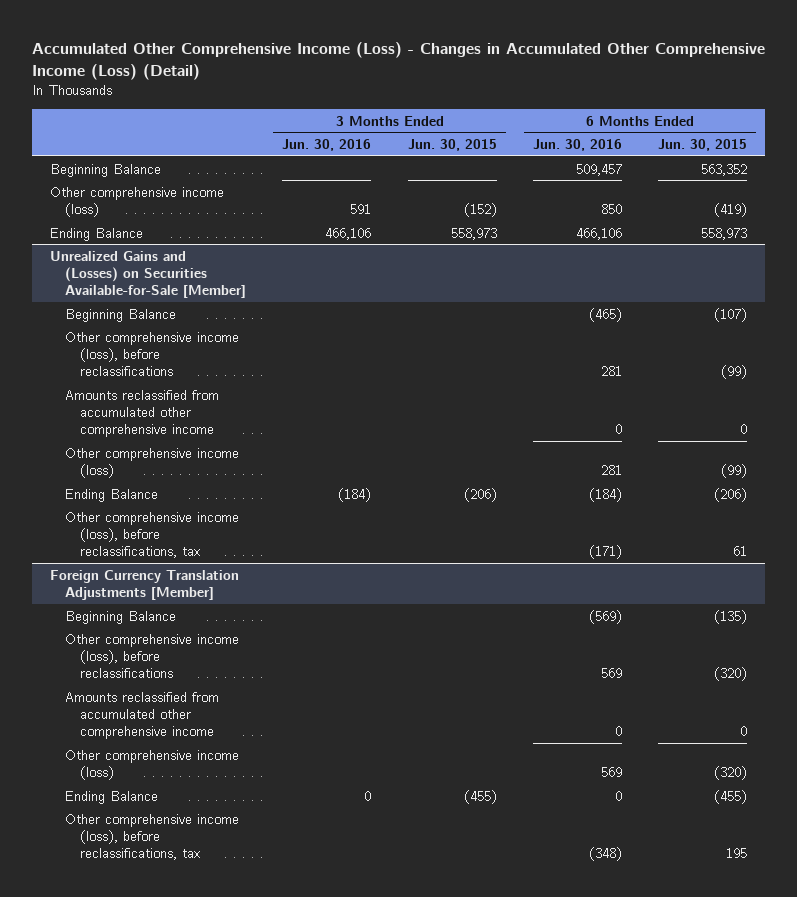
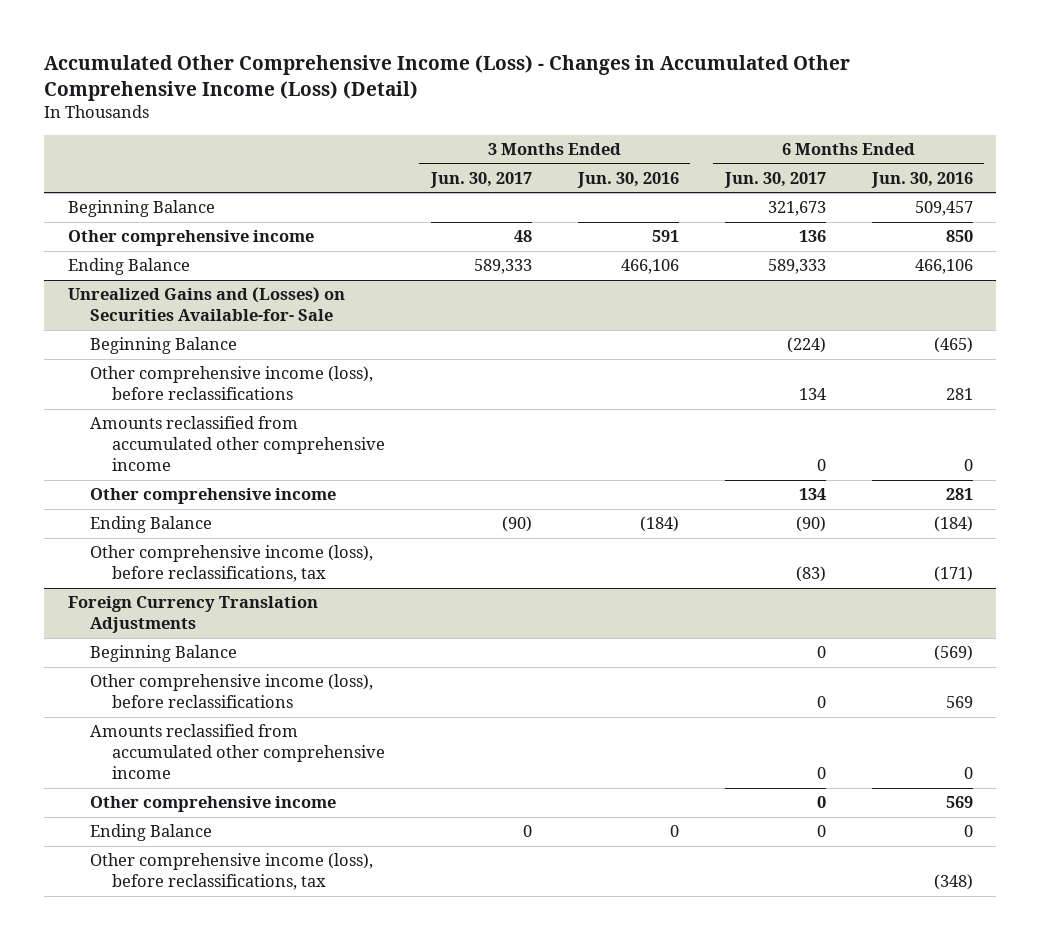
- | 3 Months Ended Jun. 30, 2016 | 3 Months Ended Jun. 30, 2015 | 6 Months Ended Jun. 30, 2016 | 6 Months Ended Jun. 30, 2015
+ | 3 Months Ended Jun. 30, 2017 | 3 Months Ended Jun. 30, 2016 | 6 Months Ended Jun. 30, 2017 | 6 Months Ended Jun. 30, 2016
- Other comprehensive income (loss) | 591 | (152) | 850 | (419)
+ Other comprehensive income | 48 | 591 | 136 | 850
- Unrealized Gains and (Losses) on Securities Available-for-Sale [Member]
+ Unrealized Gains and (Losses) on Securities Available-for- Sale
- Other comprehensive income (loss) | | | 281 | (99)
+ Other comprehensive income | | | 134 | 281
- Foreign Currency Translation Adjustments [Member]
+ Foreign Currency Translation Adjustments
- Other comprehensive income (loss) | | | 569 | (320)
+ Other comprehensive income | | | 0 | 569

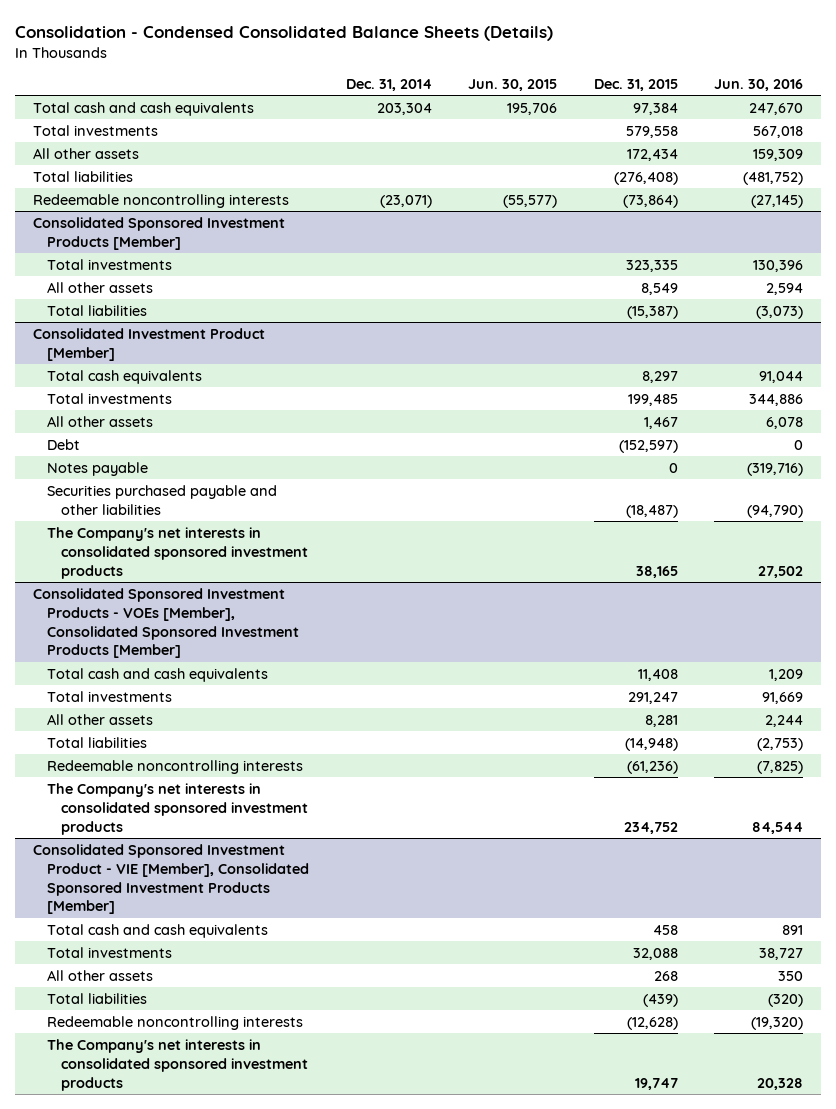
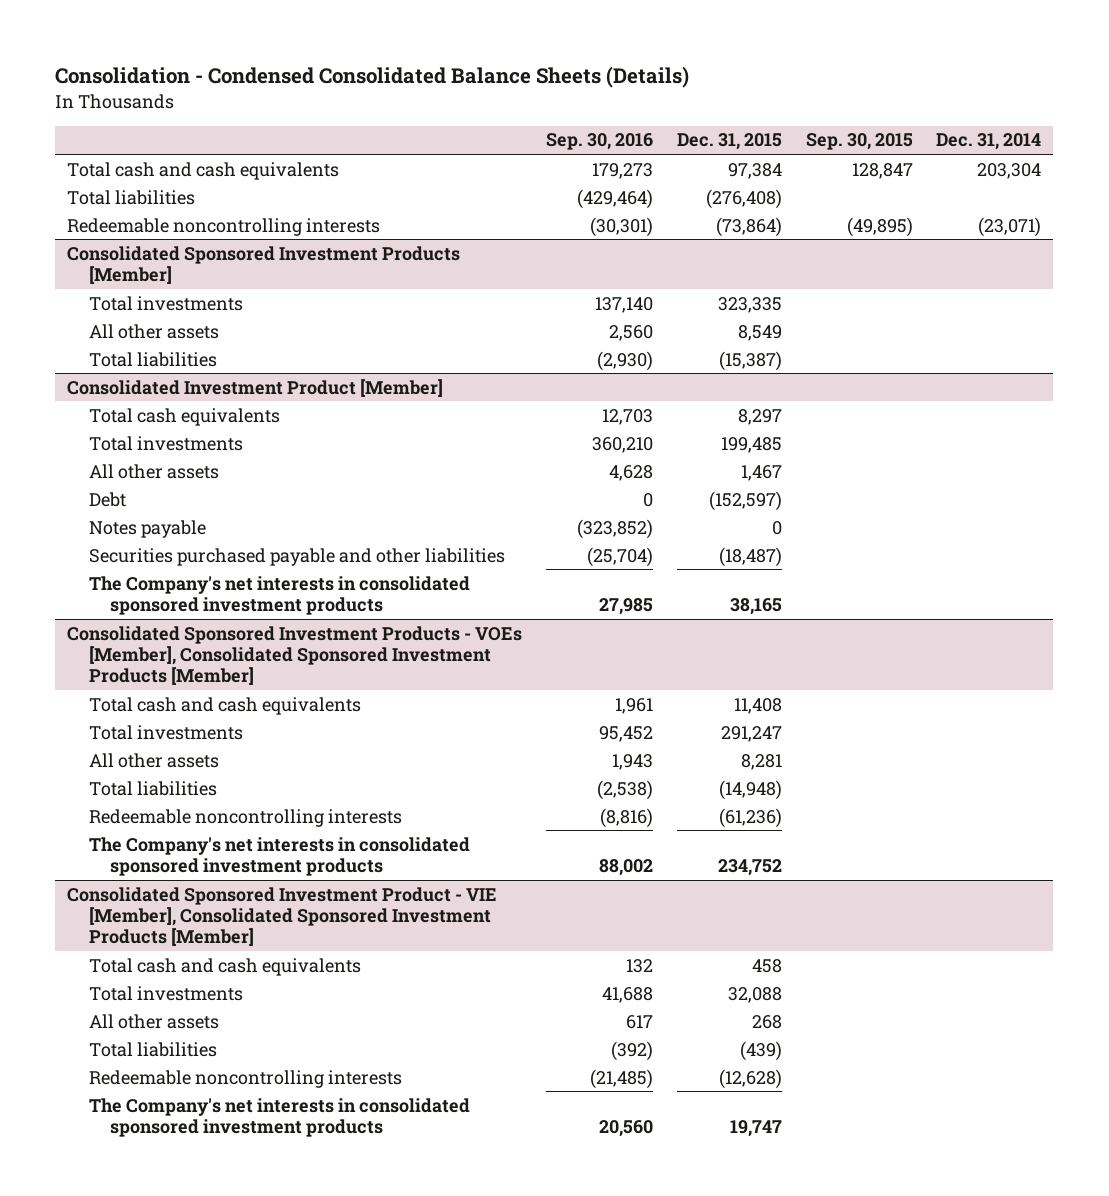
- | Dec. 31, 2014 | Jun. 30, 2015 | Dec. 31, 2015 | Jun. 30, 2016
+ | Sep. 30, 2016 | Dec. 31, 2015 | Sep. 30, 2015 | Dec. 31, 2014
- Total investments | | | 579,558 | 567,018
- All other assets | | | 172,434 | 159,309

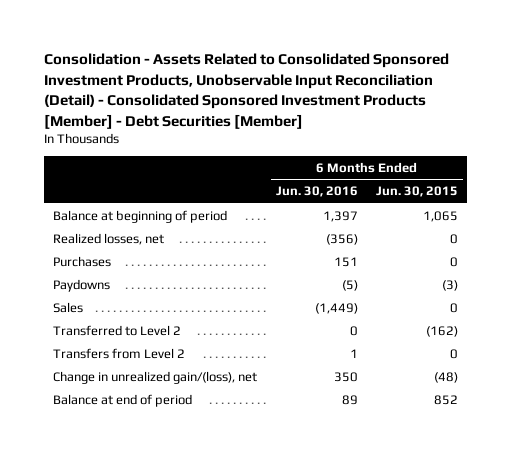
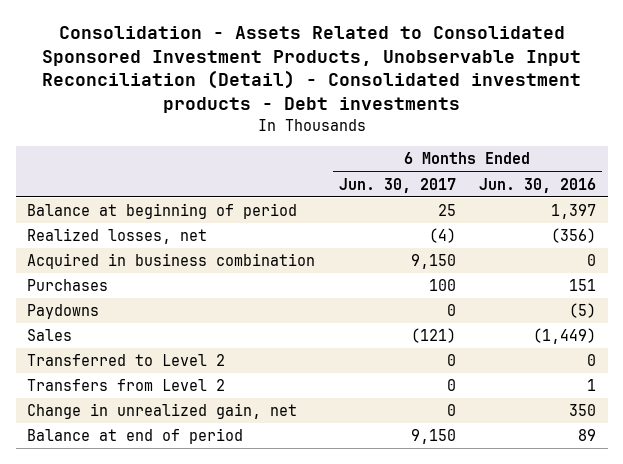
- Consolidation - Assets Related to Consolidated Sponsored Investment Products, Unobservable Input Reconciliation (Detail) - Consolidated Sponsored Investment Products [Member] - Debt Securities [Member]
+ Consolidation - Assets Related to Consolidated Sponsored Investment Products, Unobservable Input Reconciliation (Detail) - Consolidated investment products - Debt investments
- | 6 Months Ended Jun. 30, 2016 | 6 Months Ended Jun. 30, 2015
+ | 6 Months Ended Jun. 30, 2017 | 6 Months Ended Jun. 30, 2016
+ Acquired in business combination | 9,150 | 0
- Change in unrealized gain/(loss), net | 350 | (48)
+ Change in unrealized gain, net | 0 | 350

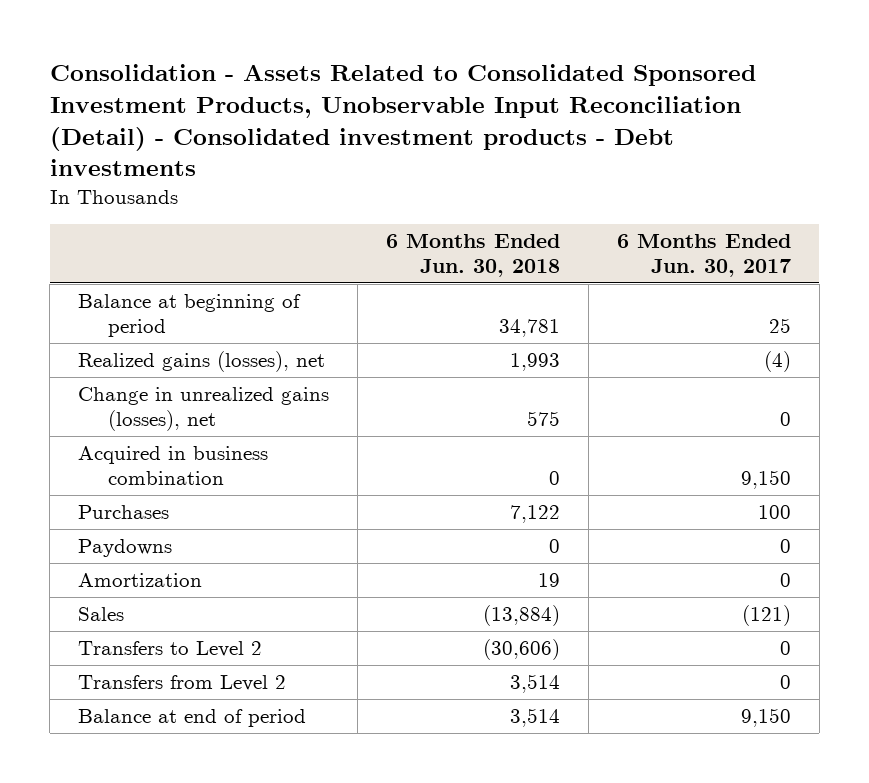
- | 6 Months Ended Jun. 30, 2017 | 6 Months Ended Jun. 30, 2016
+ | 6 Months Ended Jun. 30, 2018 | 6 Months Ended Jun. 30, 2017
- Realized losses, net | (4) | (356)
+ Realized gains (losses), net | 1,993 | (4)
+ Change in unrealized gains (losses), net | 575 | 0
+ Amortization | 19 | 0
- Transferred to Level 2 | 0 | 0
+ Transfers to Level 2 | (30,606) | 0
- Change in unrealized gain, net | 0 | 350

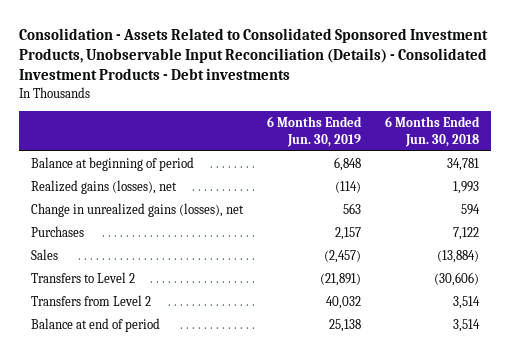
- Consolidation - Assets Related to Consolidated Sponsored Investment Products, Unobservable Input Reconciliation (Detail) - Consolidated investment products - Debt investments
+ Consolidation - Assets Related to Consolidated Sponsored Investment Products, Unobservable Input Reconciliation (Details) - Consolidated Investment Products - Debt investments
- | 6 Months Ended Jun. 30, 2018 | 6 Months Ended Jun. 30, 2017
+ | 6 Months Ended Jun. 30, 2019 | 6 Months Ended Jun. 30, 2018
- Change in unrealized gains (losses), net | 575 | 0
- Acquired in business combination | 0 | 9,150
+ Change in unrealized gains (losses), net | 563 | 594
- Paydowns | 0 | 0
- Amortization | 19 | 0

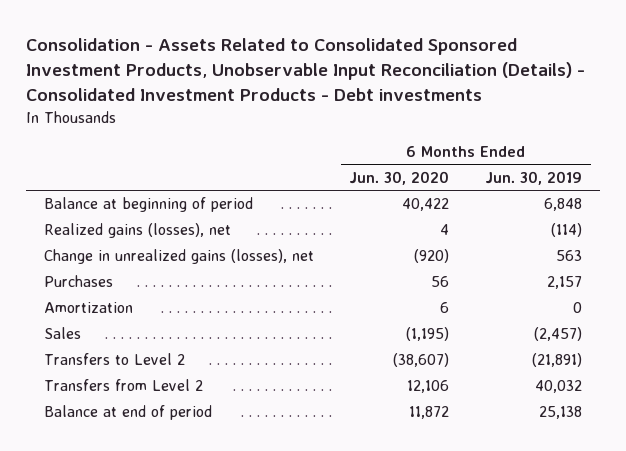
- | 6 Months Ended Jun. 30, 2019 | 6 Months Ended Jun. 30, 2018
+ | 6 Months Ended Jun. 30, 2020 | 6 Months Ended Jun. 30, 2019
+ Amortization | 6 | 0

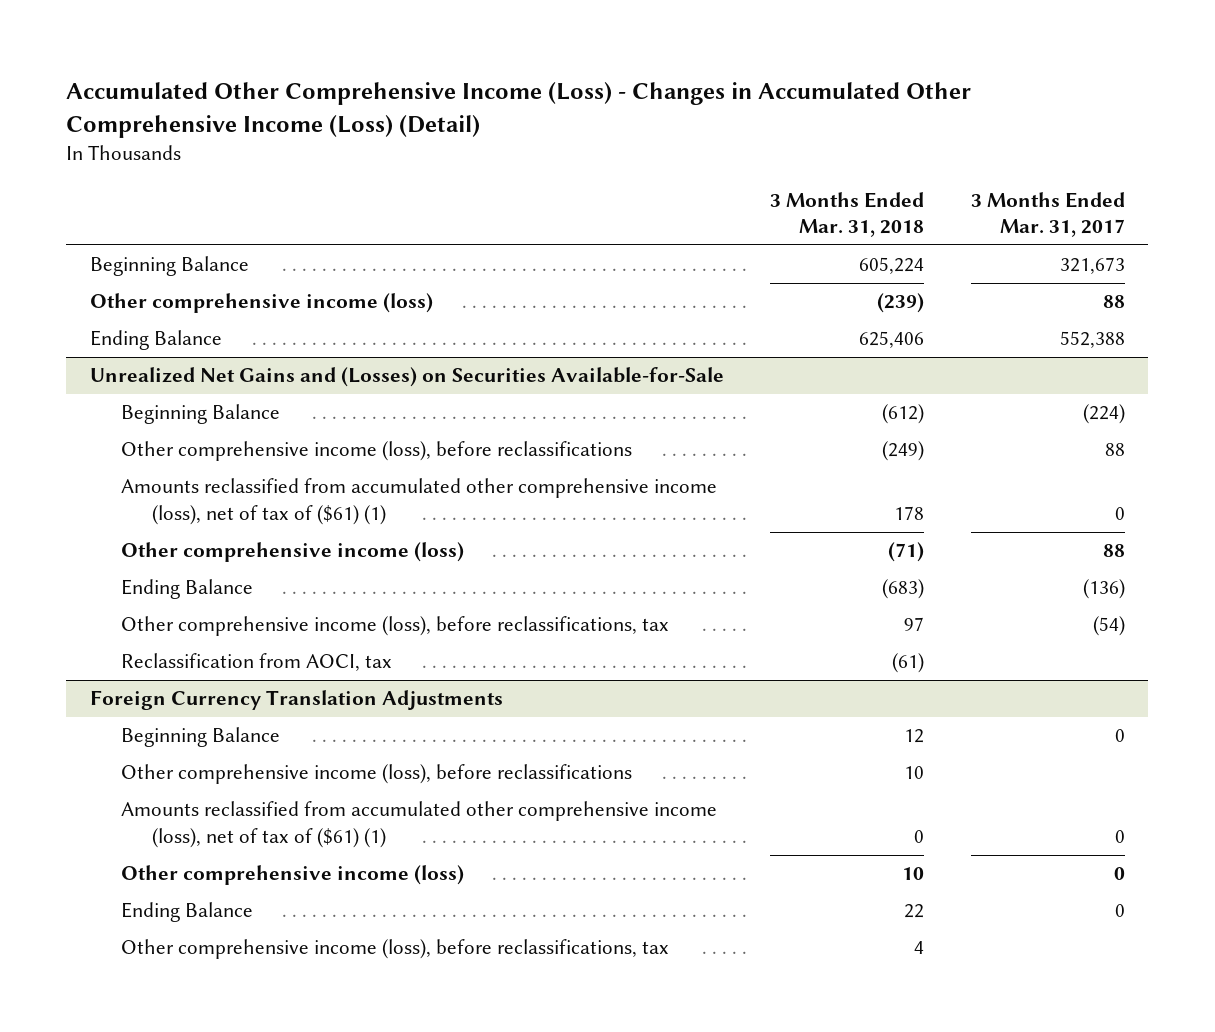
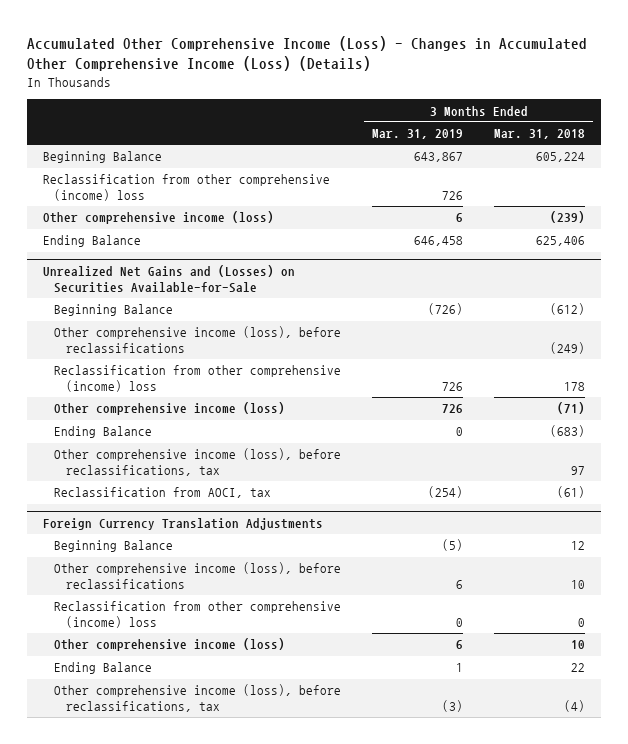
- Accumulated Other Comprehensive Income (Loss) - Changes in Accumulated Other Comprehensive Income (Loss) (Detail)
+ Accumulated Other Comprehensive Income (Loss) - Changes in Accumulated Other Comprehensive Income (Loss) (Details)
- | 3 Months Ended Mar. 31, 2018 | 3 Months Ended Mar. 31, 2017
+ | 3 Months Ended Mar. 31, 2019 | 3 Months Ended Mar. 31, 2018
+ Reclassification from other comprehensive (income) loss | 726 |
@ Unrealized Net Gains and (Losses) on Securities Available-for-Sale
- Amounts reclassified from accumulated other comprehensive income (loss), net of tax of ($61) (1) | 178 | 0
+ Reclassification from other comprehensive (income) loss | 726 | 178
@ Foreign Currency Translation Adjustments
- Amounts reclassified from accumulated other comprehensive income (loss), net of tax of ($61) (1) | 0 | 0
+ Reclassification from other comprehensive (income) loss | 0 | 0
- Other comprehensive income (loss), before reclassifications, tax | 4 |
+ Other comprehensive income (loss), before reclassifications, tax | (3) | (4)

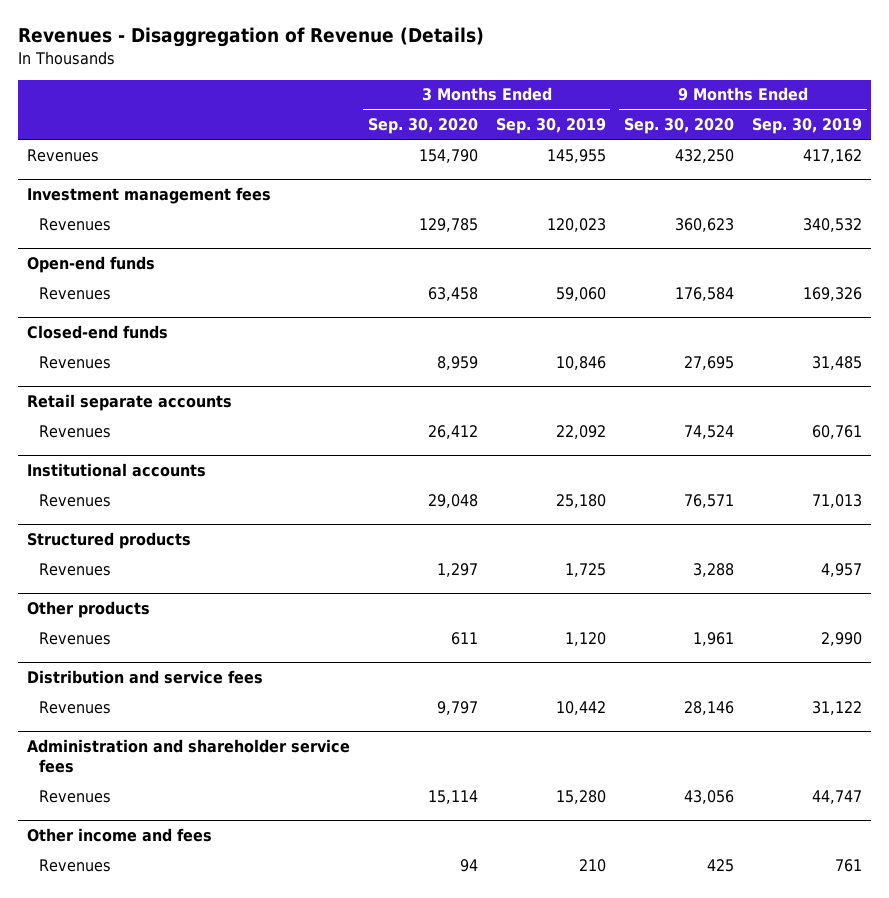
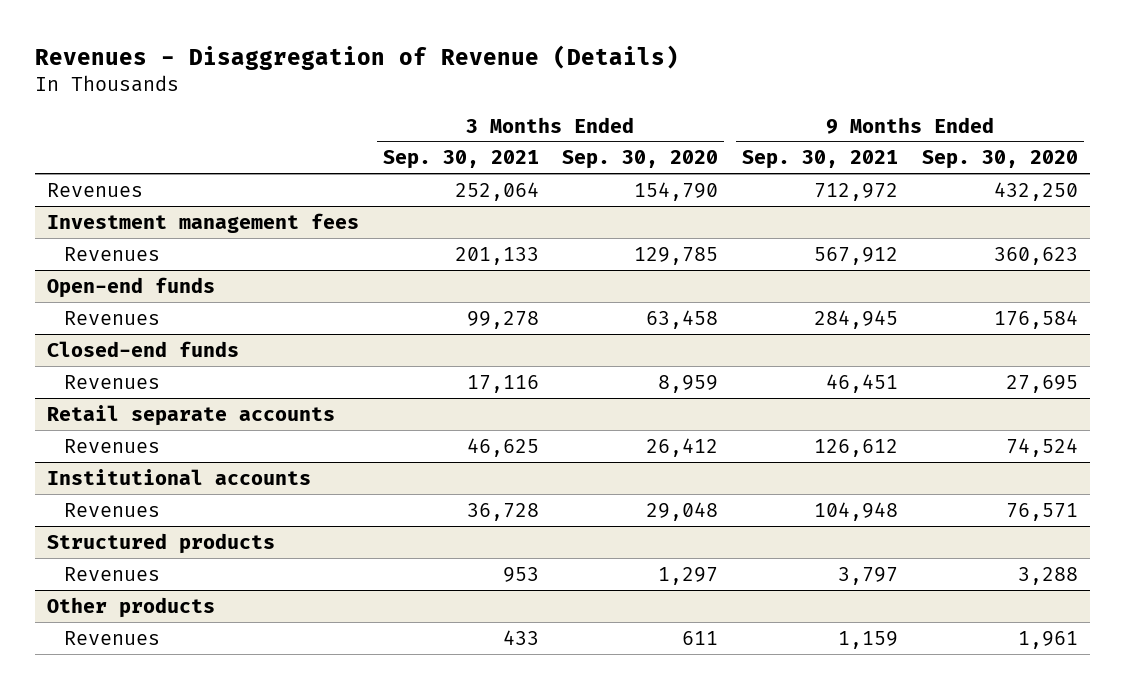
- | 3 Months Ended Sep. 30, 2020 | 3 Months Ended Sep. 30, 2019 | 9 Months Ended Sep. 30, 2020 | 9 Months Ended Sep. 30, 2019
+ | 3 Months Ended Sep. 30, 2021 | 3 Months Ended Sep. 30, 2020 | 9 Months Ended Sep. 30, 2021 | 9 Months Ended Sep. 30, 2020
- Distribution and service fees
- Revenues | 9,797 | 10,442 | 28,146 | 31,122
- Administration and shareholder service fees
- Revenues | 15,114 | 15,280 | 43,056 | 44,747
- Other income and fees
- Revenues | 94 | 210 | 425 | 761

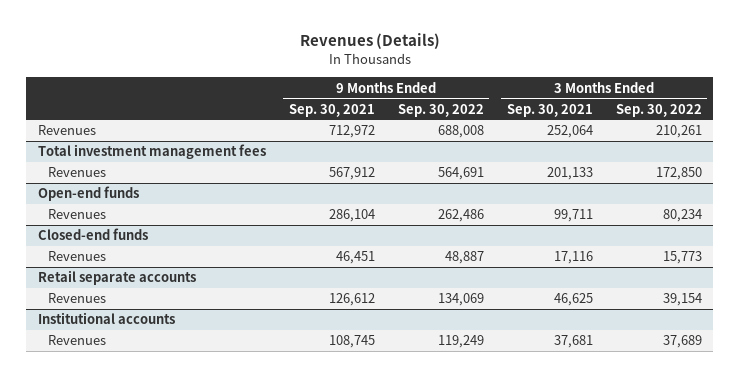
- Revenues - Disaggregation of Revenue (Details)
+ Revenues (Details)
- | 3 Months Ended Sep. 30, 2021 | 3 Months Ended Sep. 30, 2020 | 9 Months Ended Sep. 30, 2021 | 9 Months Ended Sep. 30, 2020
+ | 9 Months Ended Sep. 30, 2021 | 9 Months Ended Sep. 30, 2022 | 3 Months Ended Sep. 30, 2021 | 3 Months Ended Sep. 30, 2022
- Investment management fees
+ Total investment management fees
@ Open-end funds
- Revenues | 99,278 | 63,458 | 284,945 | 176,584
+ Revenues | 286,104 | 262,486 | 99,711 | 80,234
@ Institutional accounts
- Revenues | 36,728 | 29,048 | 104,948 | 76,571
- Structured products
- Revenues | 953 | 1,297 | 3,797 | 3,288
- Other products
- Revenues | 433 | 611 | 1,159 | 1,961
@ Institutional accounts
+ Revenues | 108,745 | 119,249 | 37,681 | 37,689

